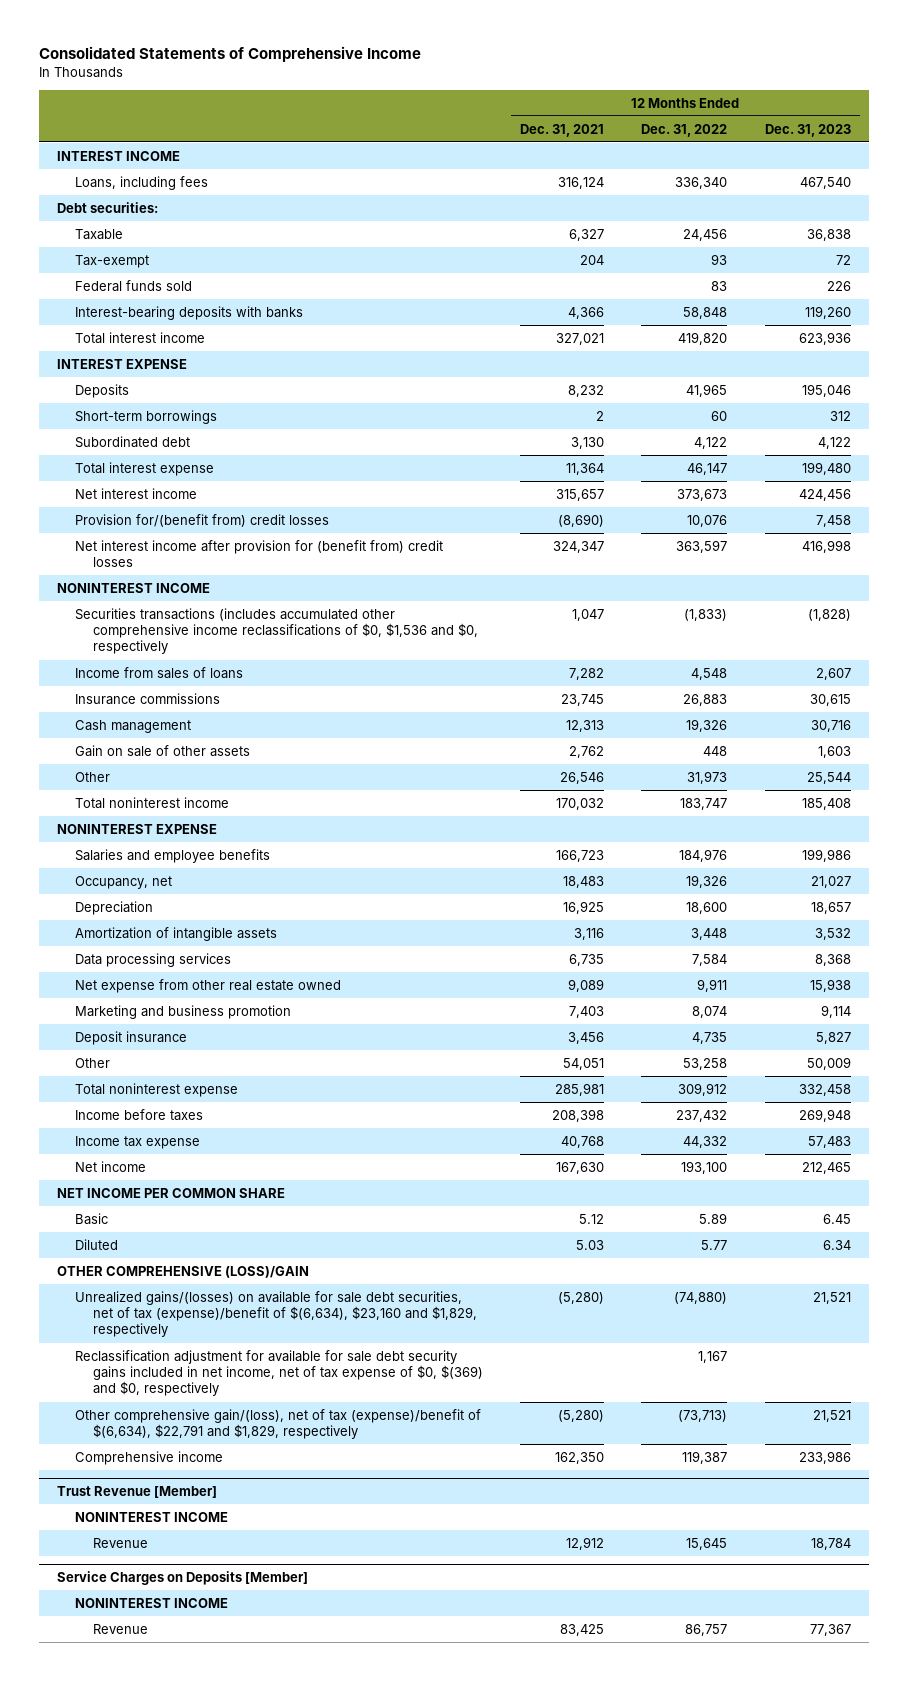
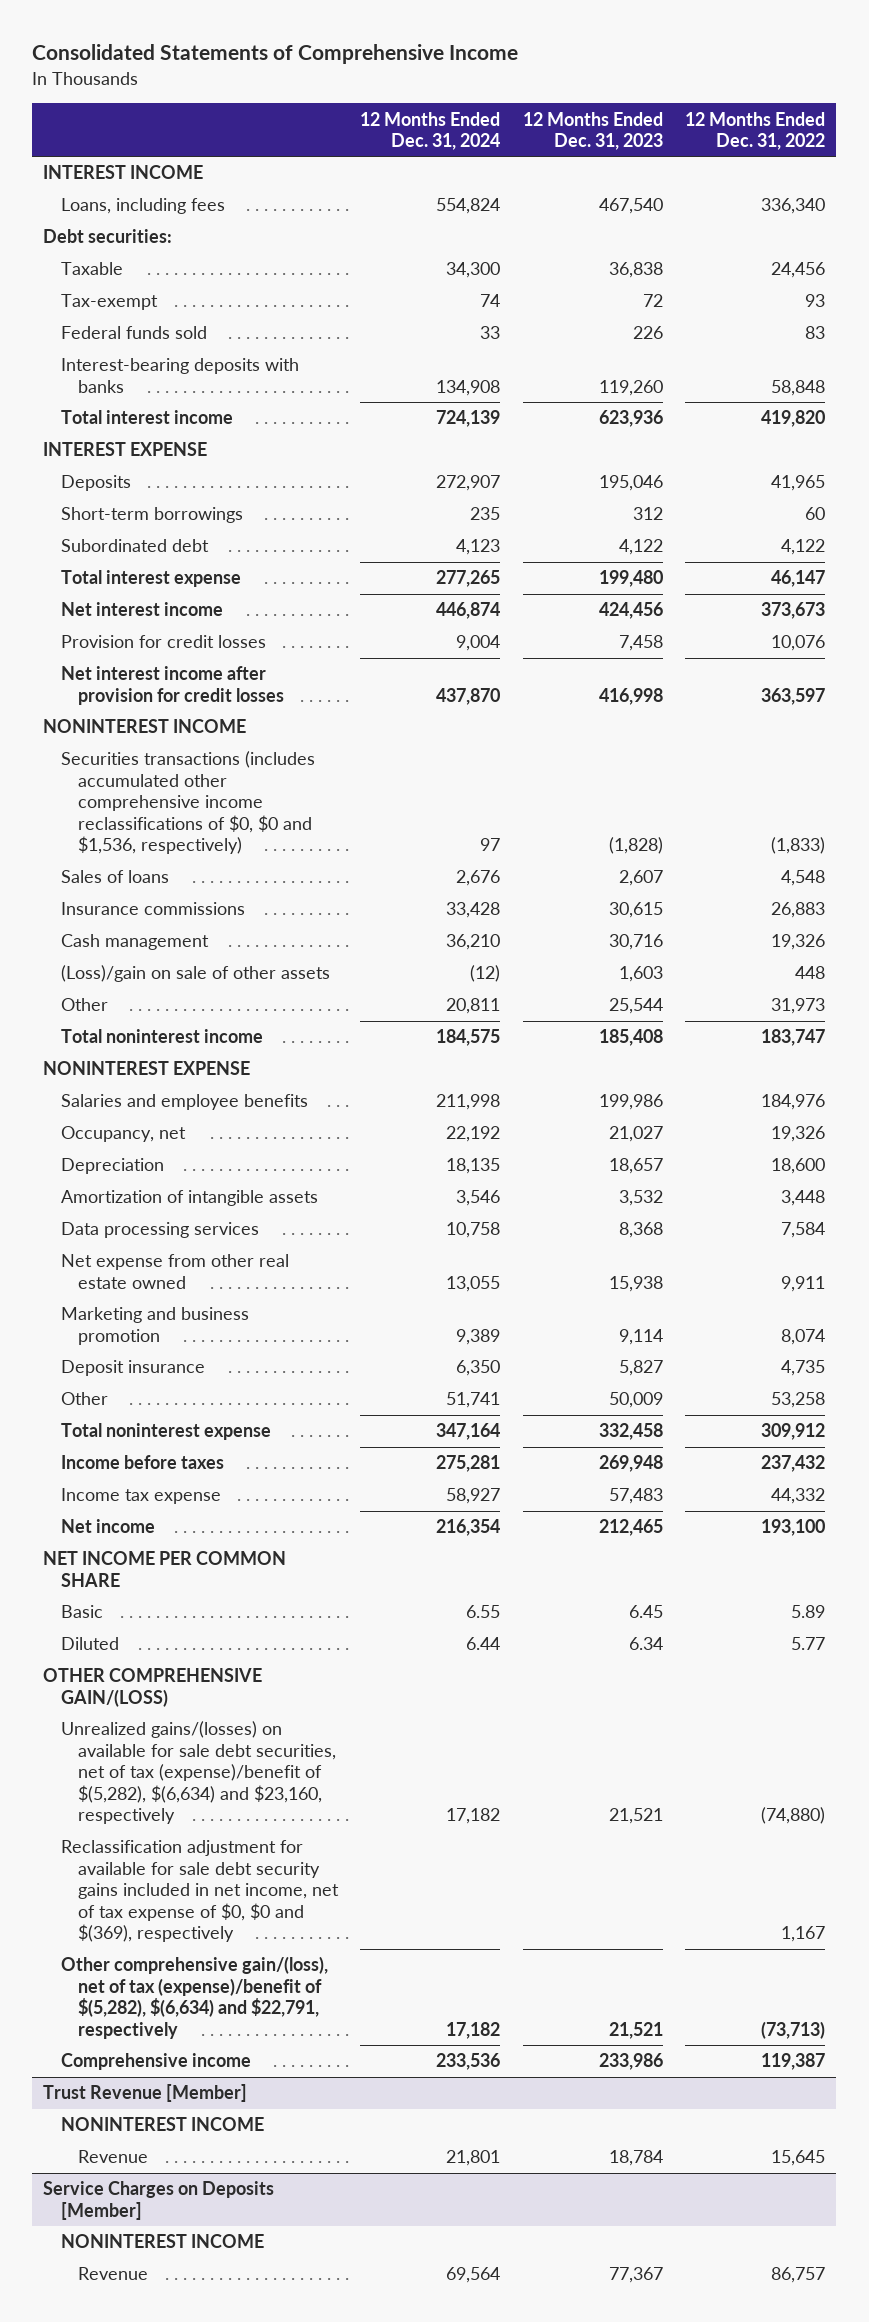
- | 12 Months Ended Dec. 31, 2021 | 12 Months Ended Dec. 31, 2022 | 12 Months Ended Dec. 31, 2023
+ | 12 Months Ended Dec. 31, 2024 | 12 Months Ended Dec. 31, 2023 | 12 Months Ended Dec. 31, 2022
- Provision for/(benefit from) credit losses | (8,690) | 10,076 | 7,458
- Net interest income after provision for (benefit from) credit losses | 324,347 | 363,597 | 416,998
+ Provision for credit losses | 9,004 | 7,458 | 10,076
+ Net interest income after provision for credit losses | 437,870 | 416,998 | 363,597
- Securities transactions (includes accumulated other comprehensive income reclassifications of $0, $1,536 and $0, respectively | 1,047 | (1,833) | (1,828)
- Income from sales of loans | 7,282 | 4,548 | 2,607
+ Securities transactions (includes accumulated other comprehensive income reclassifications of $0, $0 and $1,536, respectively) | 97 | (1,828) | (1,833)
+ Sales of loans | 2,676 | 2,607 | 4,548
- Gain on sale of other assets | 2,762 | 448 | 1,603
+ (Loss)/gain on sale of other assets | (12) | 1,603 | 448
- OTHER COMPREHENSIVE (LOSS)/GAIN
- Unrealized gains/(losses) on available for sale debt securities, net of tax (expense)/benefit of $(6,634), $23,160 and $1,829, respectively | (5,280) | (74,880) | 21,521
- Reclassification adjustment for available for sale debt security gains included in net income, net of tax expense of $0, $(369) and $0, respectively | | 1,167 |
- Other comprehensive gain/(loss), net of tax (expense)/benefit of $(6,634), $22,791 and $1,829, respectively | (5,280) | (73,713) | 21,521
+ OTHER COMPREHENSIVE GAIN/(LOSS)
+ Unrealized gains/(losses) on available for sale debt securities, net of tax (expense)/benefit of $(5,282), $(6,634) and $23,160, respectively | 17,182 | 21,521 | (74,880)
+ Reclassification adjustment for available for sale debt security gains included in net income, net of tax expense of $0, $0 and $(369), respectively | | | 1,167
+ Other comprehensive gain/(loss), net of tax (expense)/benefit of $(5,282), $(6,634) and $22,791, respectively | 17,182 | 21,521 | (73,713)

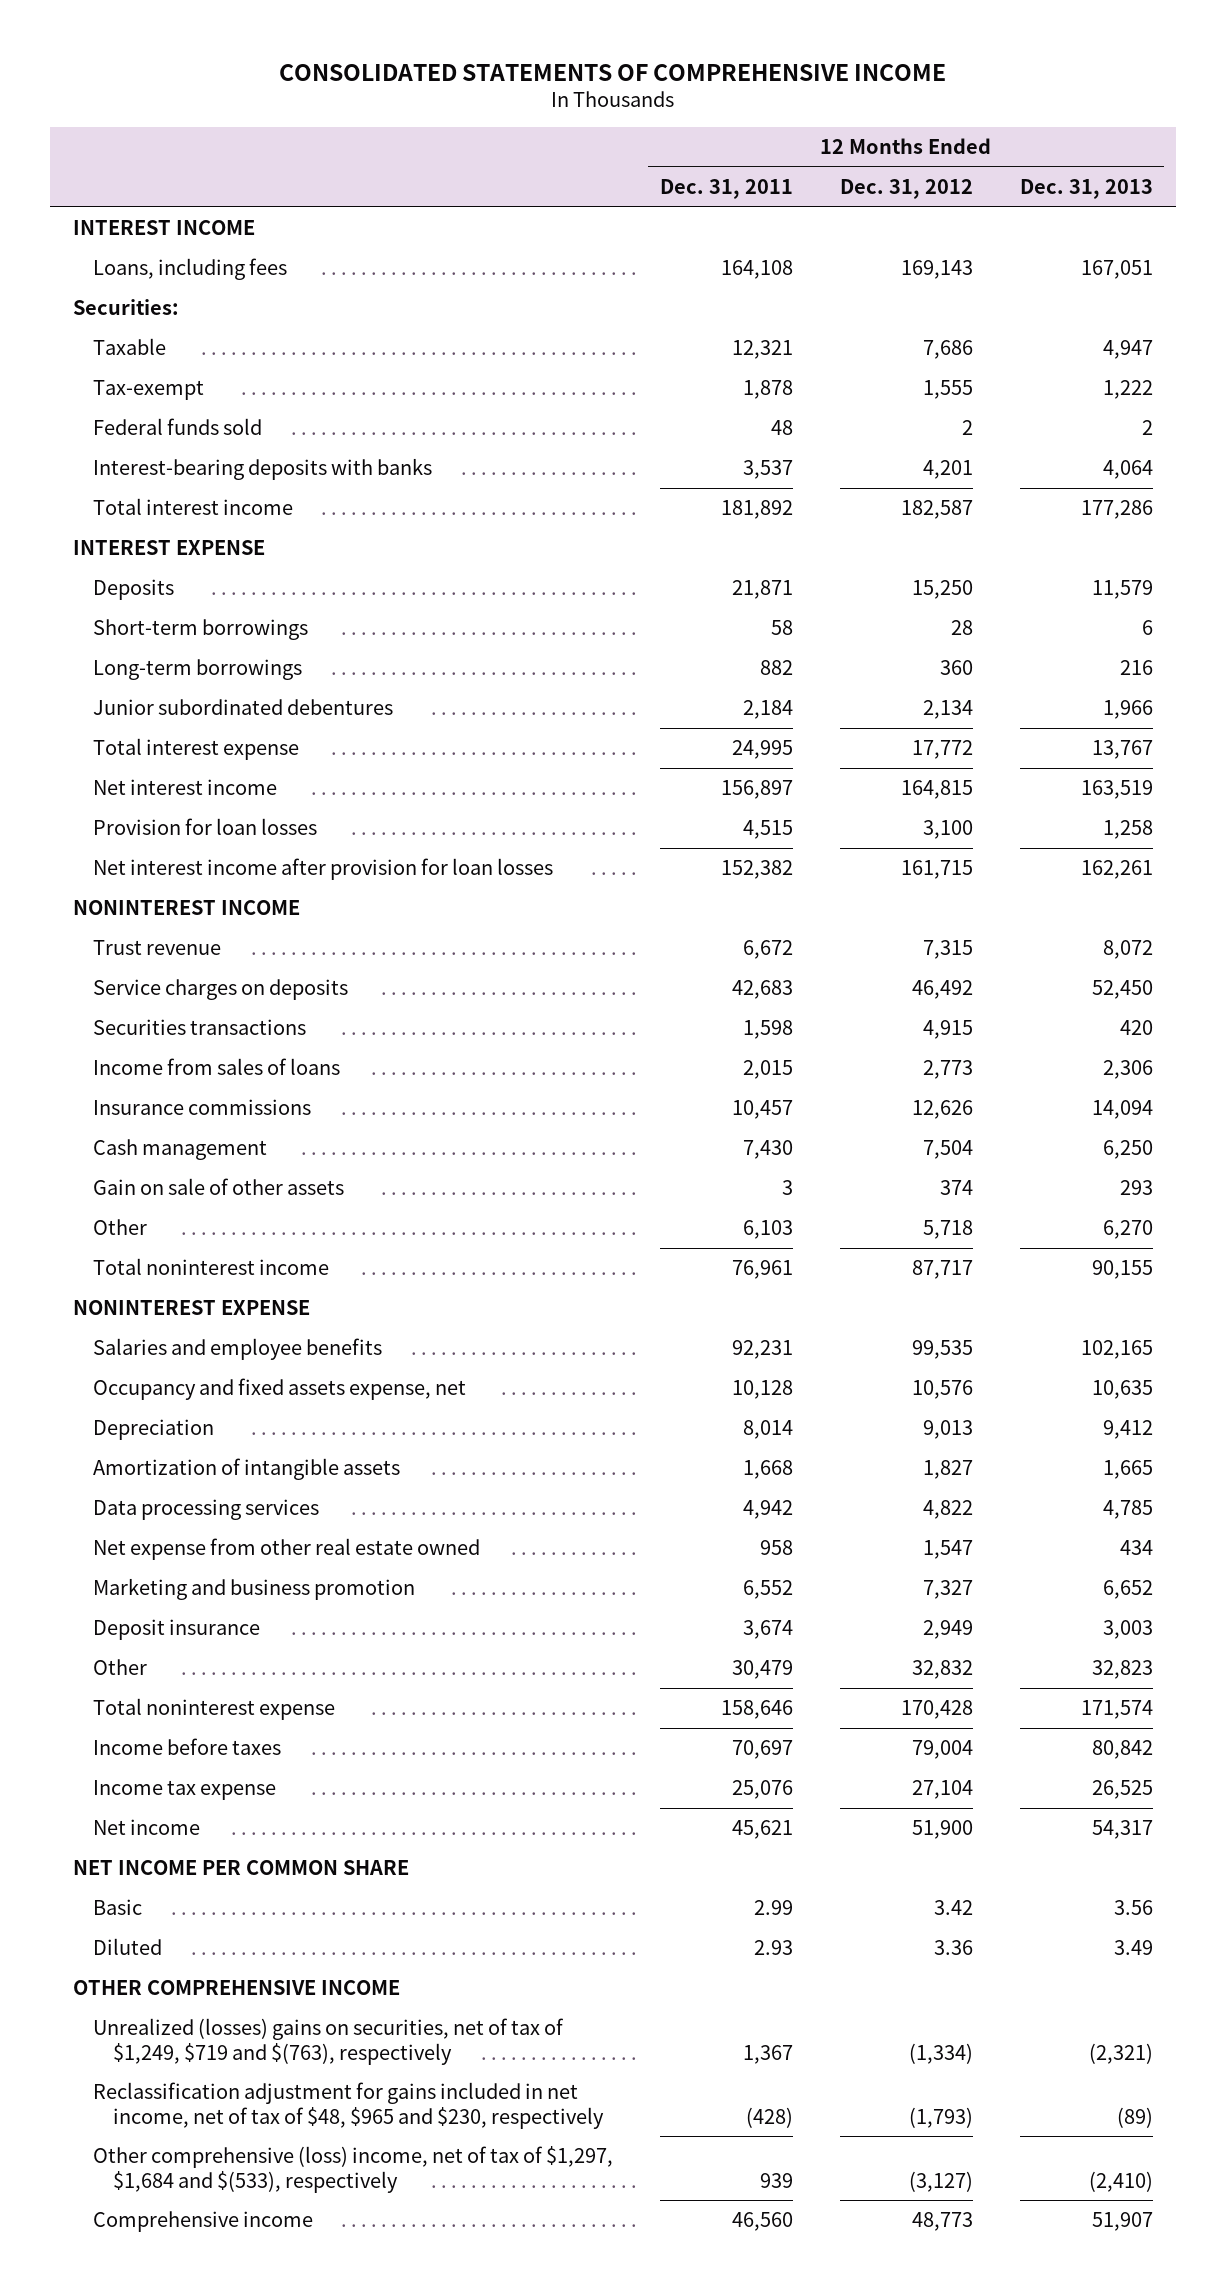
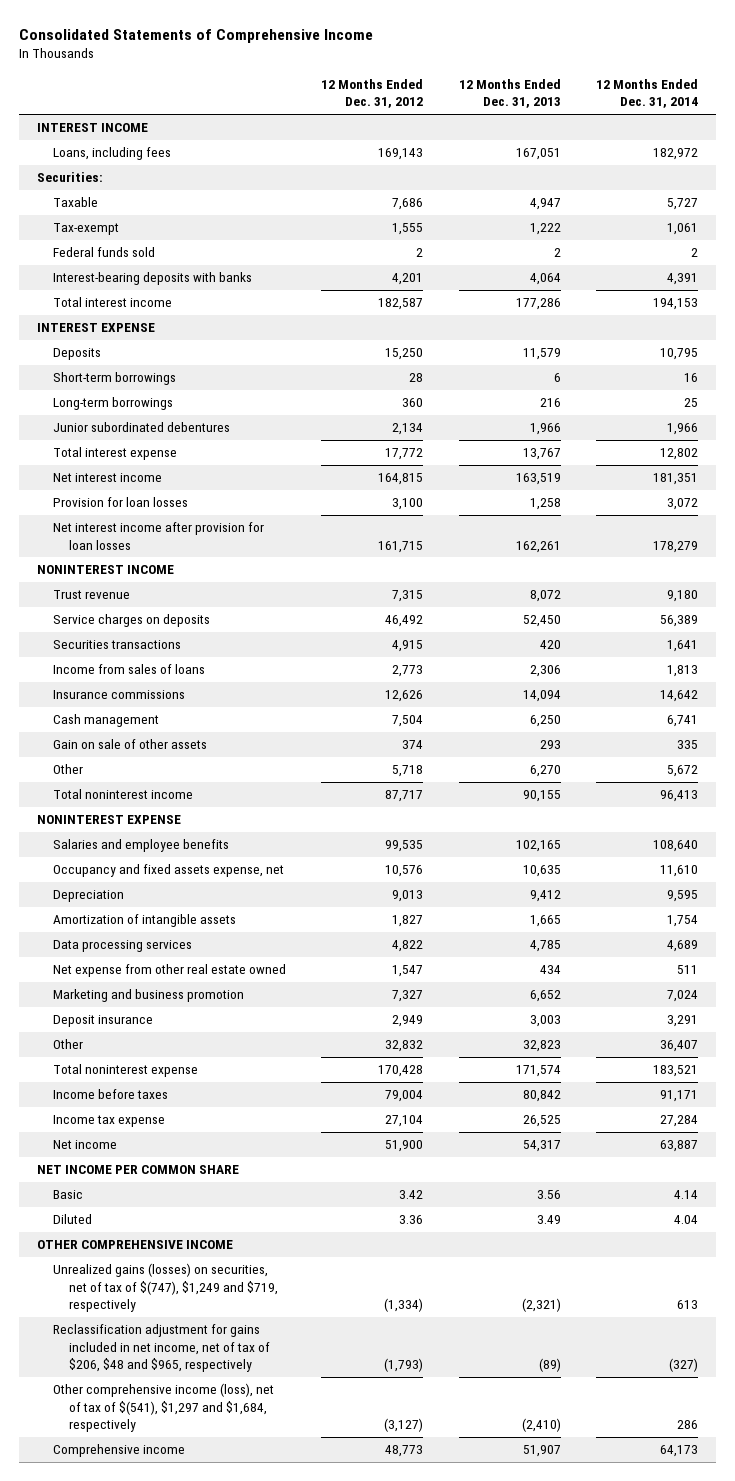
- CONSOLIDATED STATEMENTS OF COMPREHENSIVE INCOME
+ Consolidated Statements of Comprehensive Income
- | 12 Months Ended Dec. 31, 2011 | 12 Months Ended Dec. 31, 2012 | 12 Months Ended Dec. 31, 2013
+ | 12 Months Ended Dec. 31, 2012 | 12 Months Ended Dec. 31, 2013 | 12 Months Ended Dec. 31, 2014
- Unrealized (losses) gains on securities, net of tax of $1,249, $719 and $(763), respectively | 1,367 | (1,334) | (2,321)
- Reclassification adjustment for gains included in net income, net of tax of $48, $965 and $230, respectively | (428) | (1,793) | (89)
- Other comprehensive (loss) income, net of tax of $1,297, $1,684 and $(533), respectively | 939 | (3,127) | (2,410)
+ Unrealized gains (losses) on securities, net of tax of $(747), $1,249 and $719, respectively | (1,334) | (2,321) | 613
+ Reclassification adjustment for gains included in net income, net of tax of $206, $48 and $965, respectively | (1,793) | (89) | (327)
+ Other comprehensive income (loss), net of tax of $(541), $1,297 and $1,684, respectively | (3,127) | (2,410) | 286

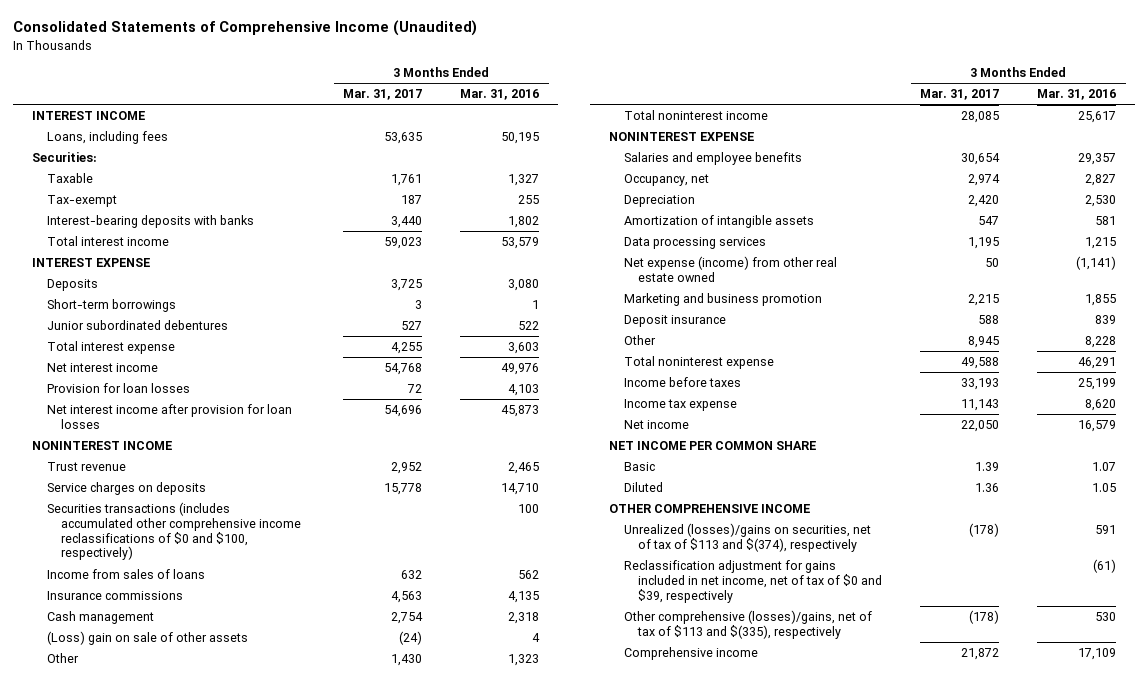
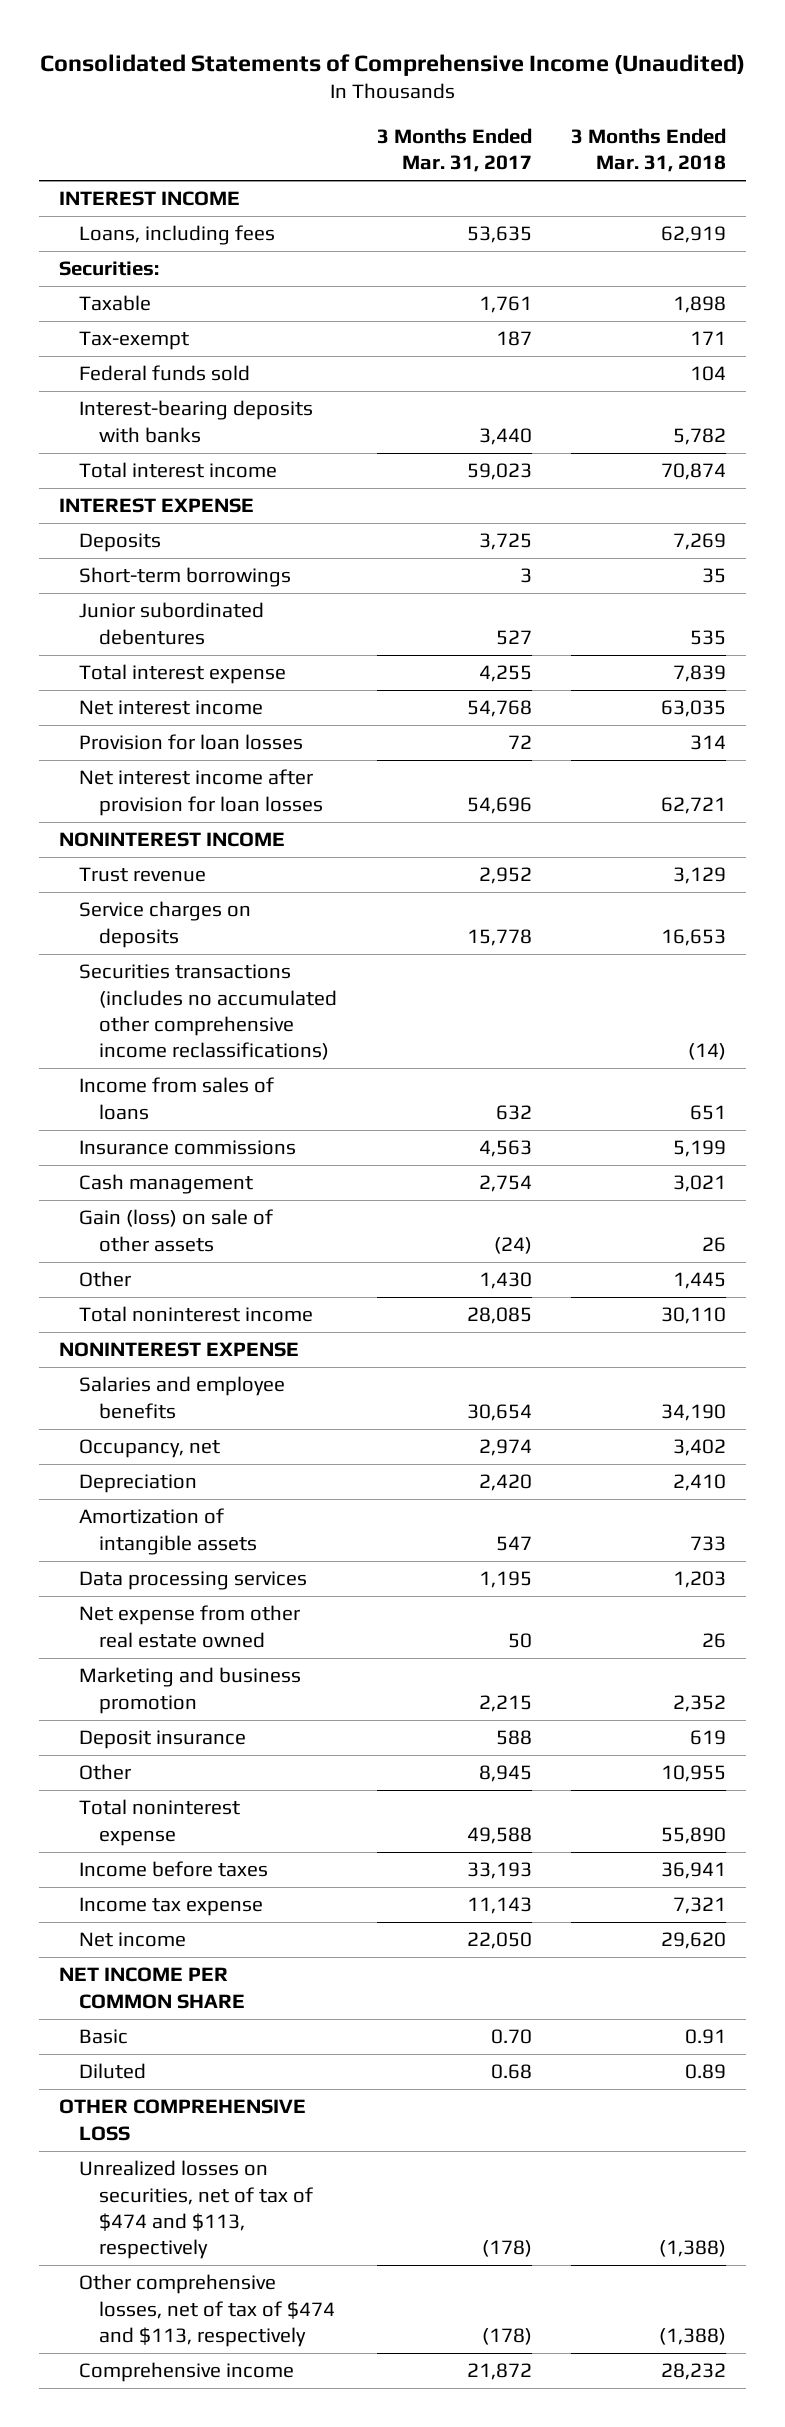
- | 3 Months Ended Mar. 31, 2017 | 3 Months Ended Mar. 31, 2016
+ | 3 Months Ended Mar. 31, 2017 | 3 Months Ended Mar. 31, 2018
+ Federal funds sold | | 104
- Securities transactions (includes accumulated other comprehensive income reclassifications of $0 and $100, respectively) | | 100
+ Securities transactions (includes no accumulated other comprehensive income reclassifications) | | (14)
- (Loss) gain on sale of other assets | (24) | 4
+ Gain (loss) on sale of other assets | (24) | 26
- Net expense (income) from other real estate owned | 50 | (1,141)
+ Net expense from other real estate owned | 50 | 26
- Basic | 1.39 | 1.07
- Diluted | 1.36 | 1.05
- OTHER COMPREHENSIVE INCOME
- Unrealized (losses)/gains on securities, net of tax of $113 and $(374), respectively | (178) | 591
- Reclassification adjustment for gains included in net income, net of tax of $0 and $39, respectively | | (61)
- Other comprehensive (losses)/gains, net of tax of $113 and $(335), respectively | (178) | 530
+ Basic | 0.70 | 0.91
+ Diluted | 0.68 | 0.89
+ OTHER COMPREHENSIVE LOSS
+ Unrealized losses on securities, net of tax of $474 and $113, respectively | (178) | (1,388)
+ Other comprehensive losses, net of tax of $474 and $113, respectively | (178) | (1,388)

